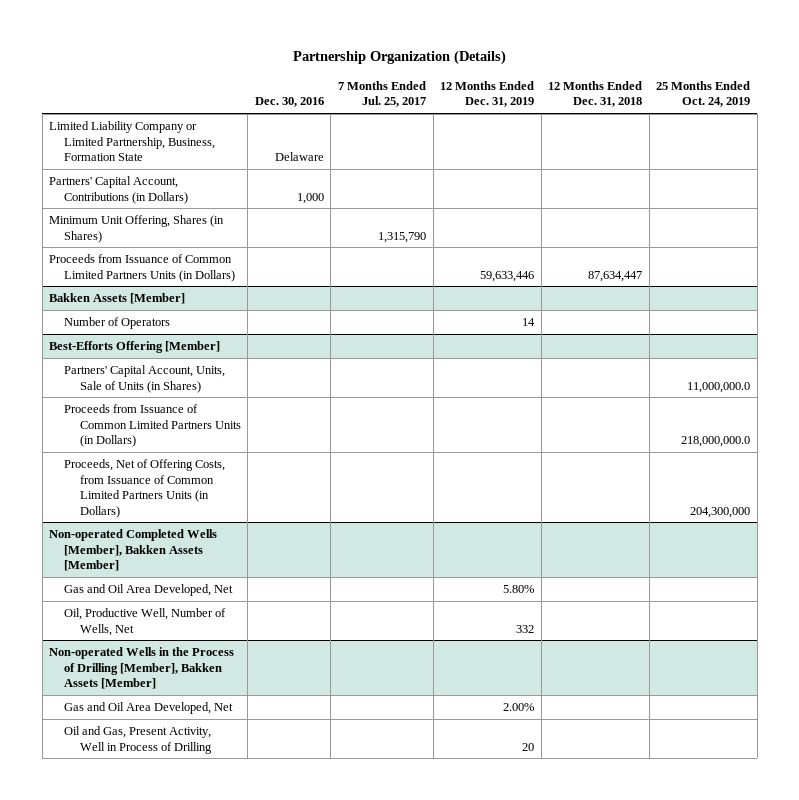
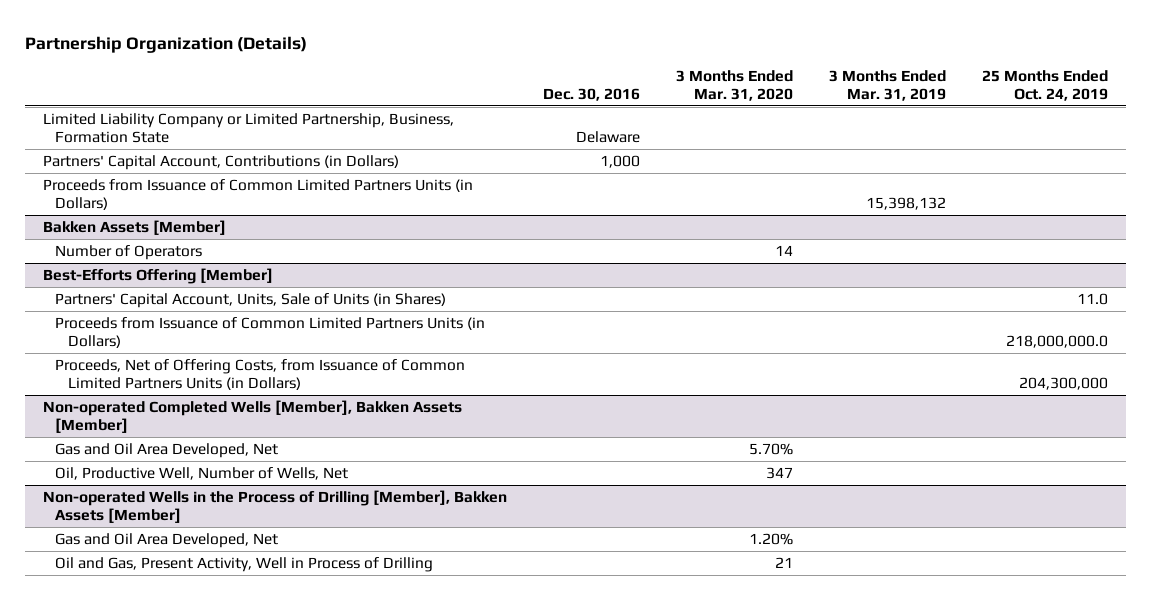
- | Dec. 30, 2016 | 7 Months Ended Jul. 25, 2017 | 12 Months Ended Dec. 31, 2019 | 12 Months Ended Dec. 31, 2018 | 25 Months Ended Oct. 24, 2019
+ | Dec. 30, 2016 | 3 Months Ended Mar. 31, 2020 | 3 Months Ended Mar. 31, 2019 | 25 Months Ended Oct. 24, 2019
- Minimum Unit Offering, Shares (in Shares) | | 1,315,790 | | |
@ Best-Efforts Offering [Member]
- Partners' Capital Account, Units, Sale of Units (in Shares) | | | | | 11,000,000.0
+ Partners' Capital Account, Units, Sale of Units (in Shares) | | | | 11.0

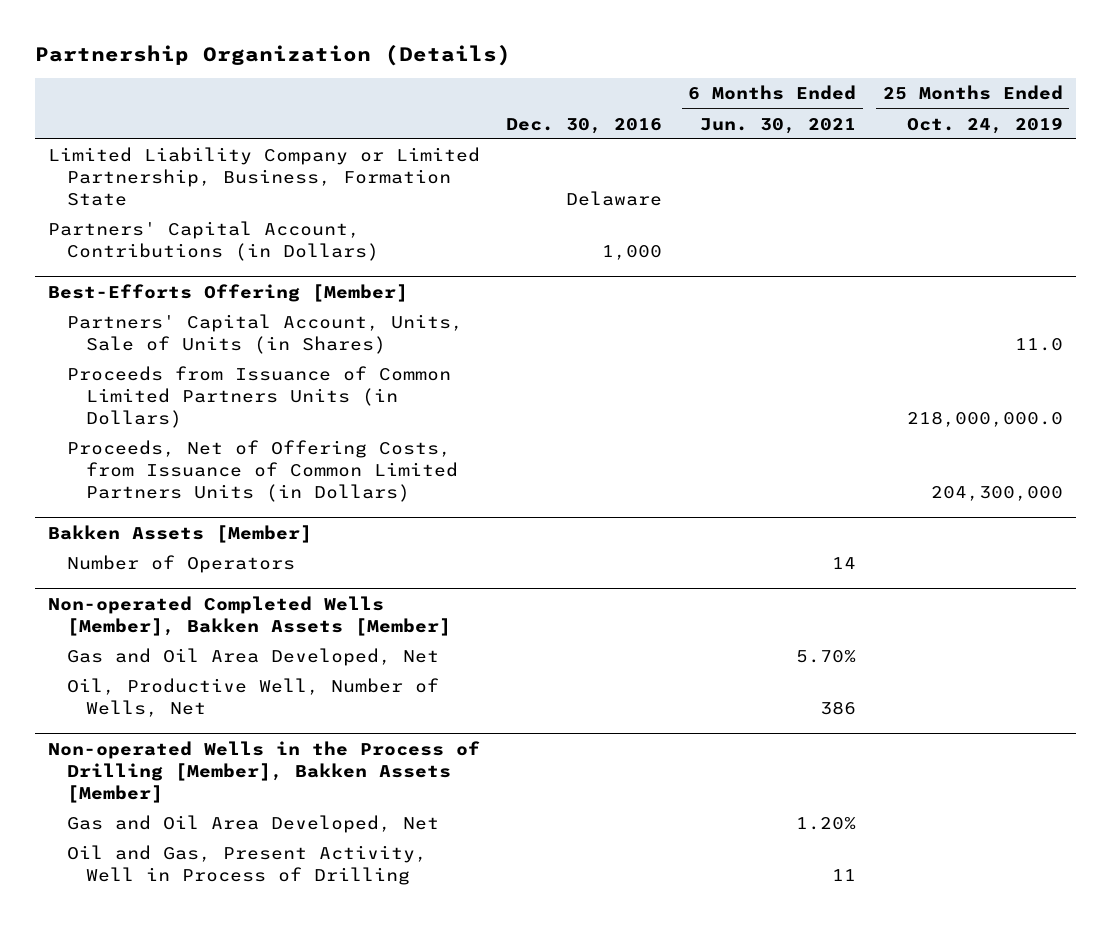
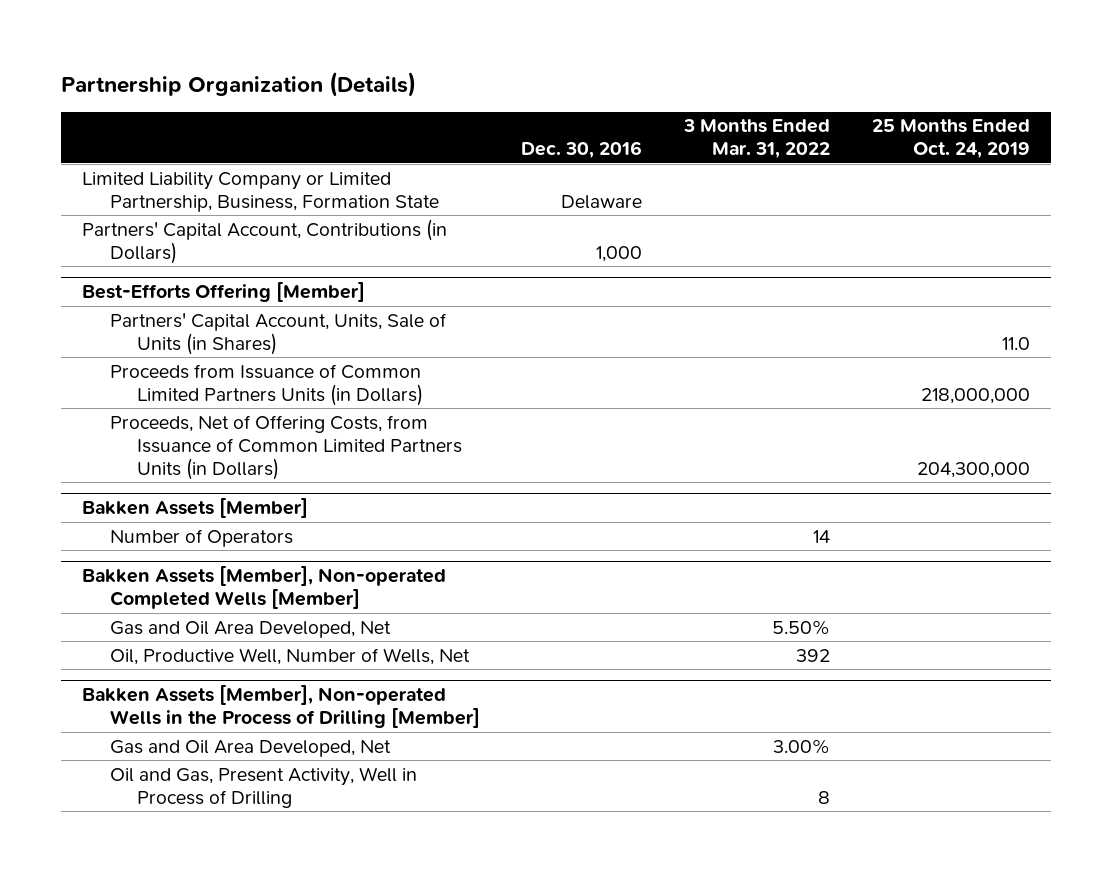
- | Dec. 30, 2016 | 6 Months Ended Jun. 30, 2021 | 25 Months Ended Oct. 24, 2019
+ | Dec. 30, 2016 | 3 Months Ended Mar. 31, 2022 | 25 Months Ended Oct. 24, 2019
@ Best-Efforts Offering [Member]
- Proceeds from Issuance of Common Limited Partners Units (in Dollars) | | | 218,000,000.0
+ Proceeds from Issuance of Common Limited Partners Units (in Dollars) | | | 218,000,000
- Non-operated Completed Wells [Member], Bakken Assets [Member]
+ Bakken Assets [Member], Non-operated Completed Wells [Member]
- Non-operated Wells in the Process of Drilling [Member], Bakken Assets [Member]
+ Bakken Assets [Member], Non-operated Wells in the Process of Drilling [Member]

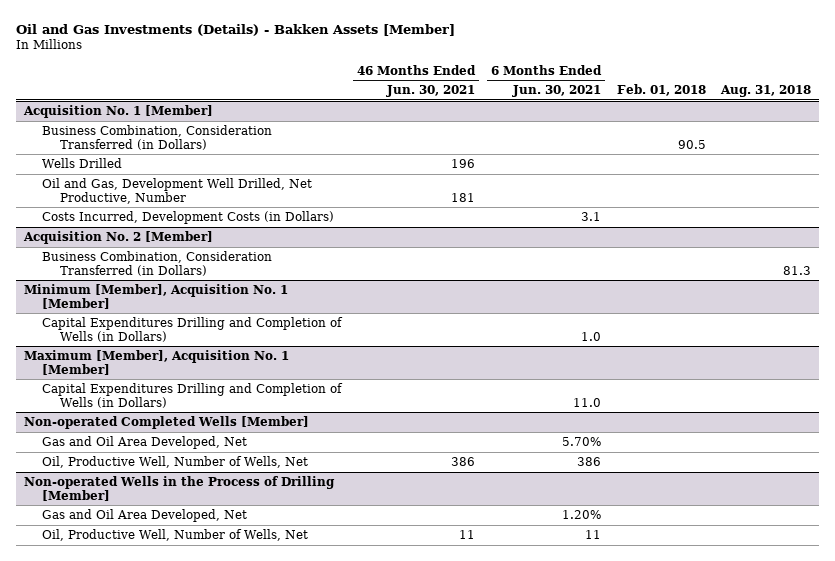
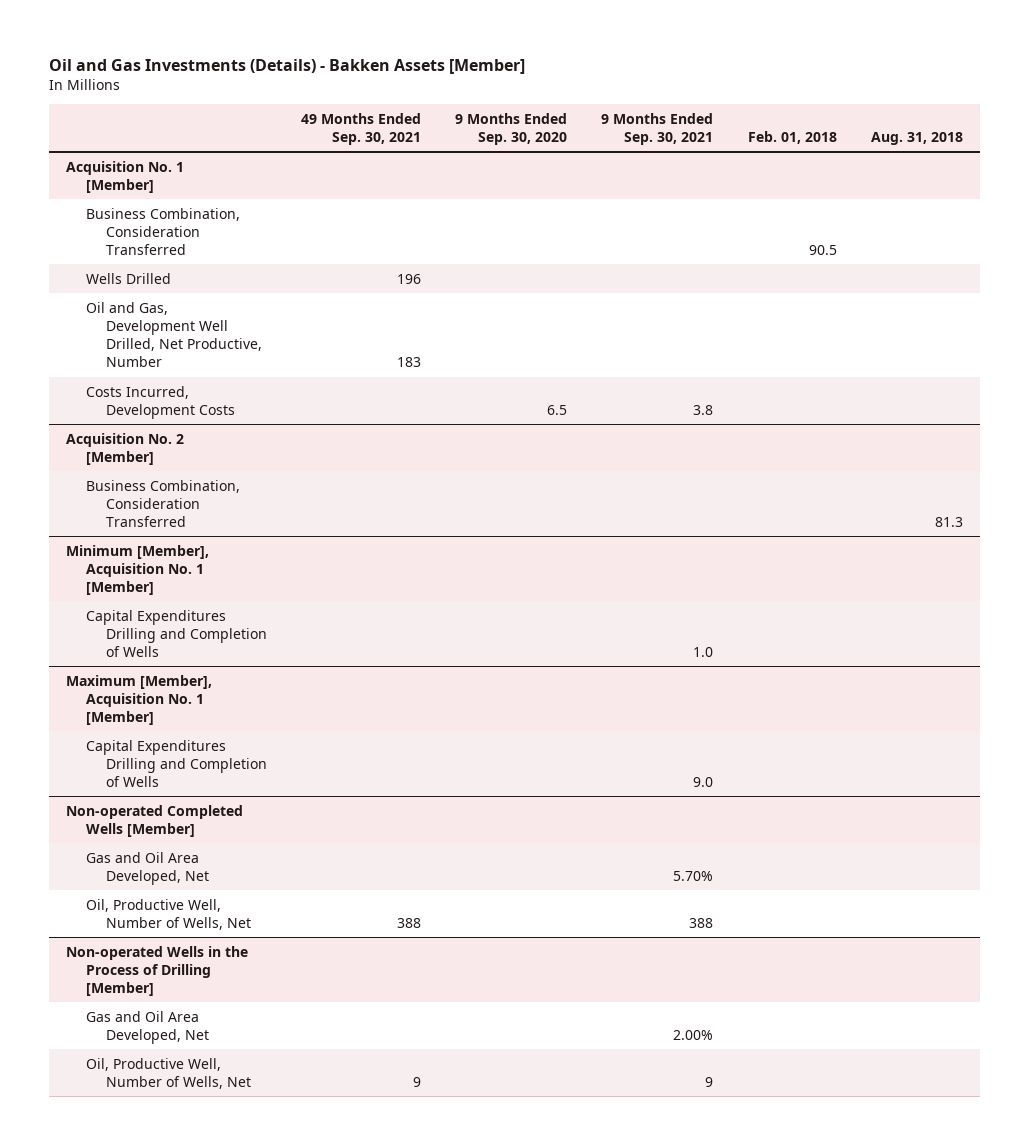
- | 46 Months Ended Jun. 30, 2021 | 6 Months Ended Jun. 30, 2021 | Feb. 01, 2018 | Aug. 31, 2018
+ | 49 Months Ended Sep. 30, 2021 | 9 Months Ended Sep. 30, 2020 | 9 Months Ended Sep. 30, 2021 | Feb. 01, 2018 | Aug. 31, 2018
@ Acquisition No. 1 [Member]
- Business Combination, Consideration Transferred (in Dollars) | | | 90.5 |
+ Business Combination, Consideration Transferred | | | | 90.5 |
- Costs Incurred, Development Costs (in Dollars) | | 3.1 | |
+ Costs Incurred, Development Costs | | 6.5 | 3.8 | |
@ Acquisition No. 2 [Member]
- Business Combination, Consideration Transferred (in Dollars) | | | | 81.3
+ Business Combination, Consideration Transferred | | | | | 81.3
@ Minimum [Member], Acquisition No. 1 [Member]
- Capital Expenditures Drilling and Completion of Wells (in Dollars) | | 1.0 | |
+ Capital Expenditures Drilling and Completion of Wells | | | 1.0 | |
@ Maximum [Member], Acquisition No. 1 [Member]
- Capital Expenditures Drilling and Completion of Wells (in Dollars) | | 11.0 | |
+ Capital Expenditures Drilling and Completion of Wells | | | 9.0 | |

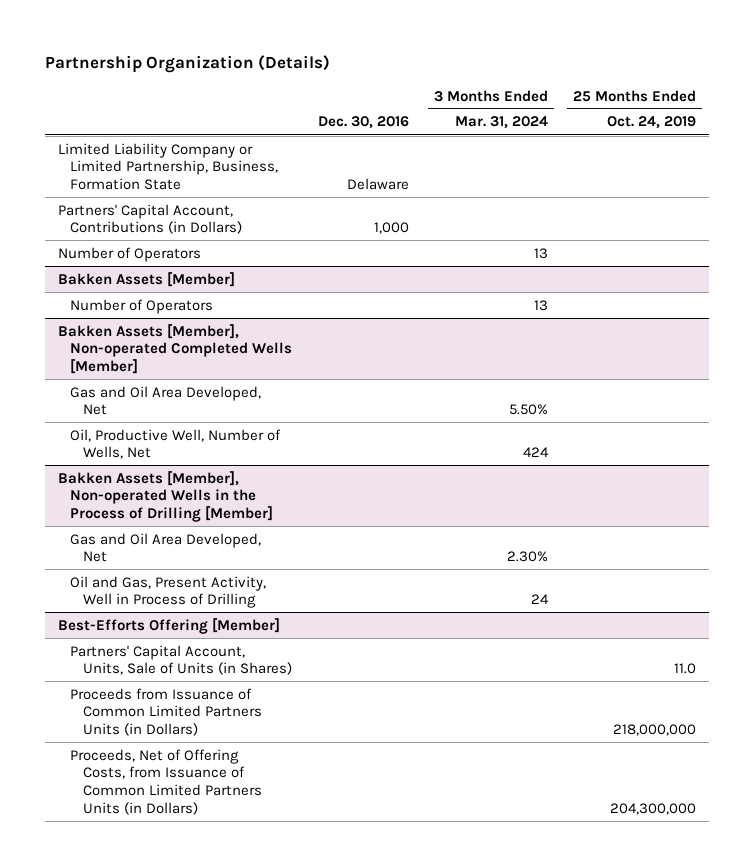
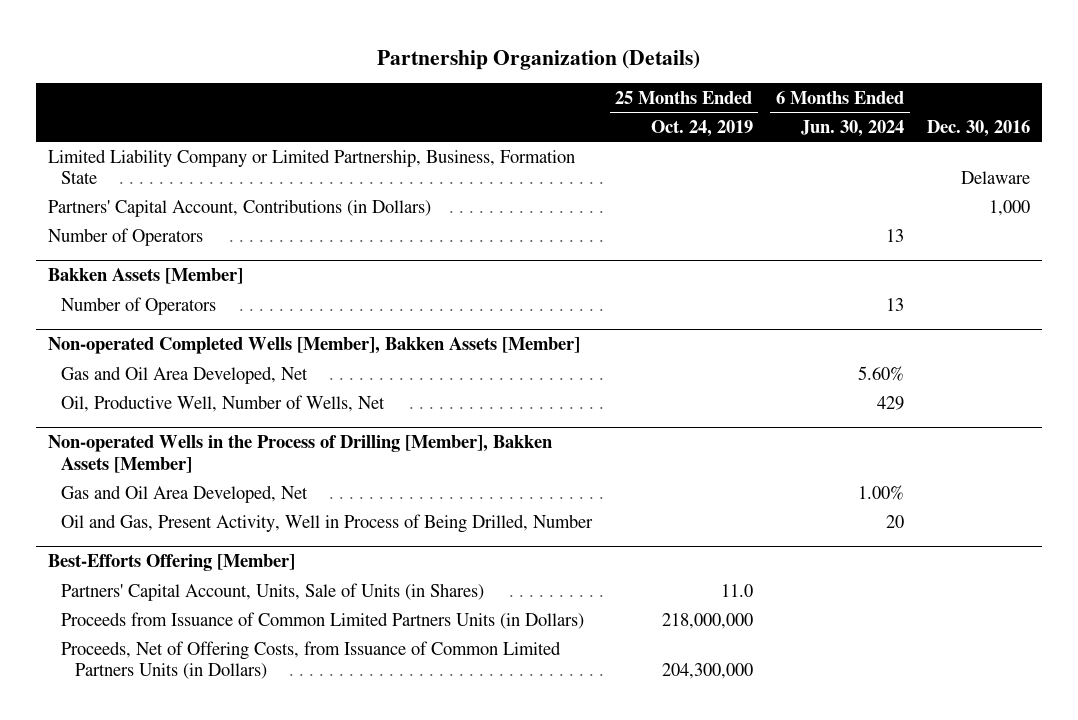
- | Dec. 30, 2016 | 3 Months Ended Mar. 31, 2024 | 25 Months Ended Oct. 24, 2019
+ | 25 Months Ended Oct. 24, 2019 | 6 Months Ended Jun. 30, 2024 | Dec. 30, 2016
- Bakken Assets [Member], Non-operated Completed Wells [Member]
+ Non-operated Completed Wells [Member], Bakken Assets [Member]
- Bakken Assets [Member], Non-operated Wells in the Process of Drilling [Member]
+ Non-operated Wells in the Process of Drilling [Member], Bakken Assets [Member]
- Oil and Gas, Present Activity, Well in Process of Drilling | | 24 |
+ Oil and Gas, Present Activity, Well in Process of Being Drilled, Number | | 20 |

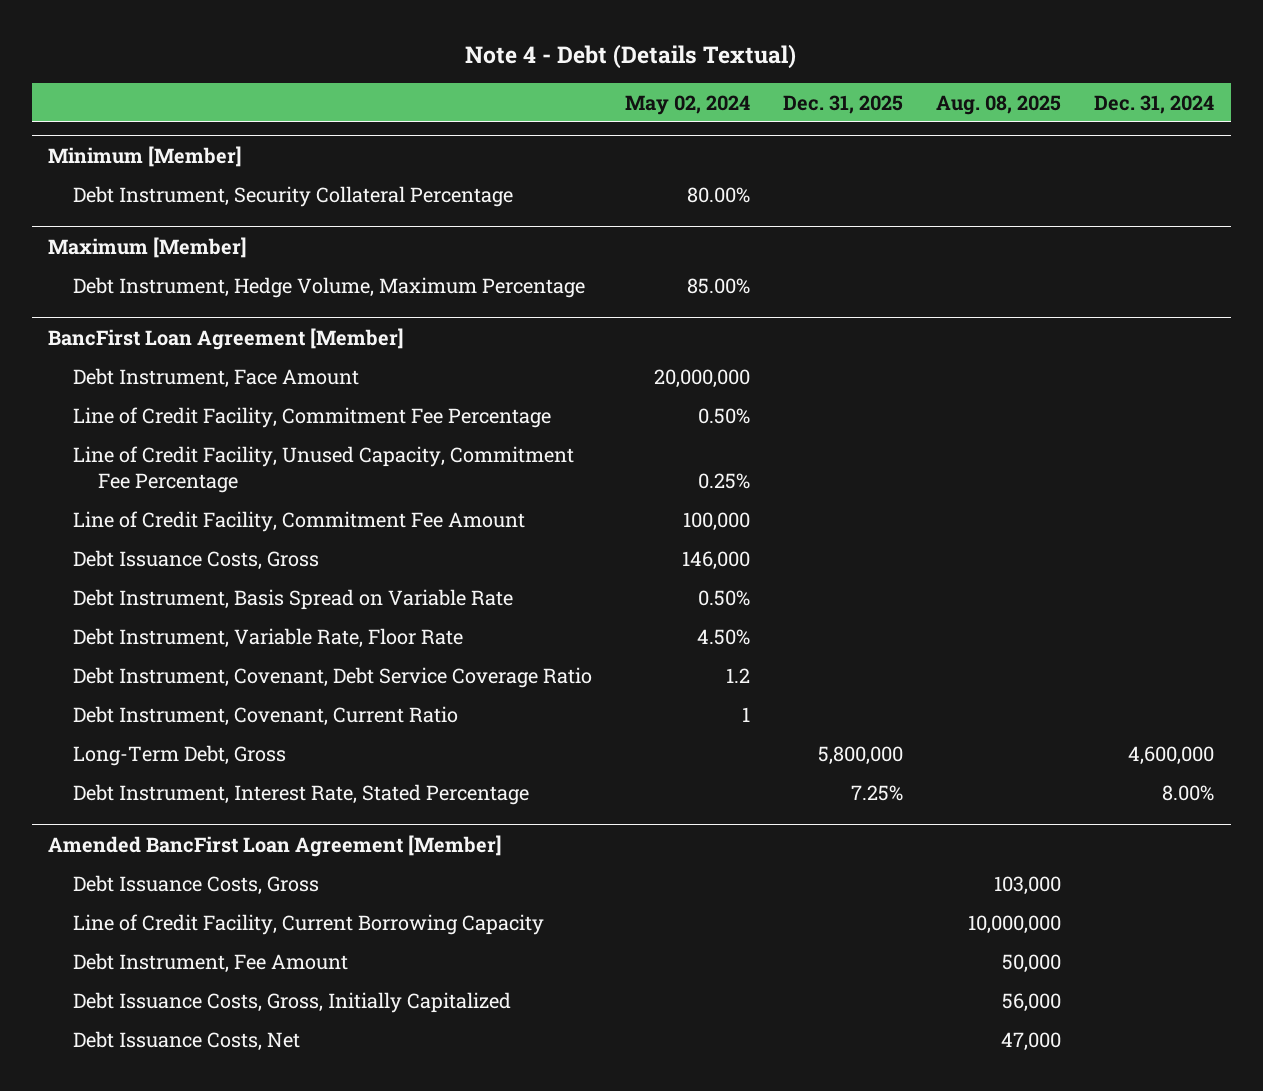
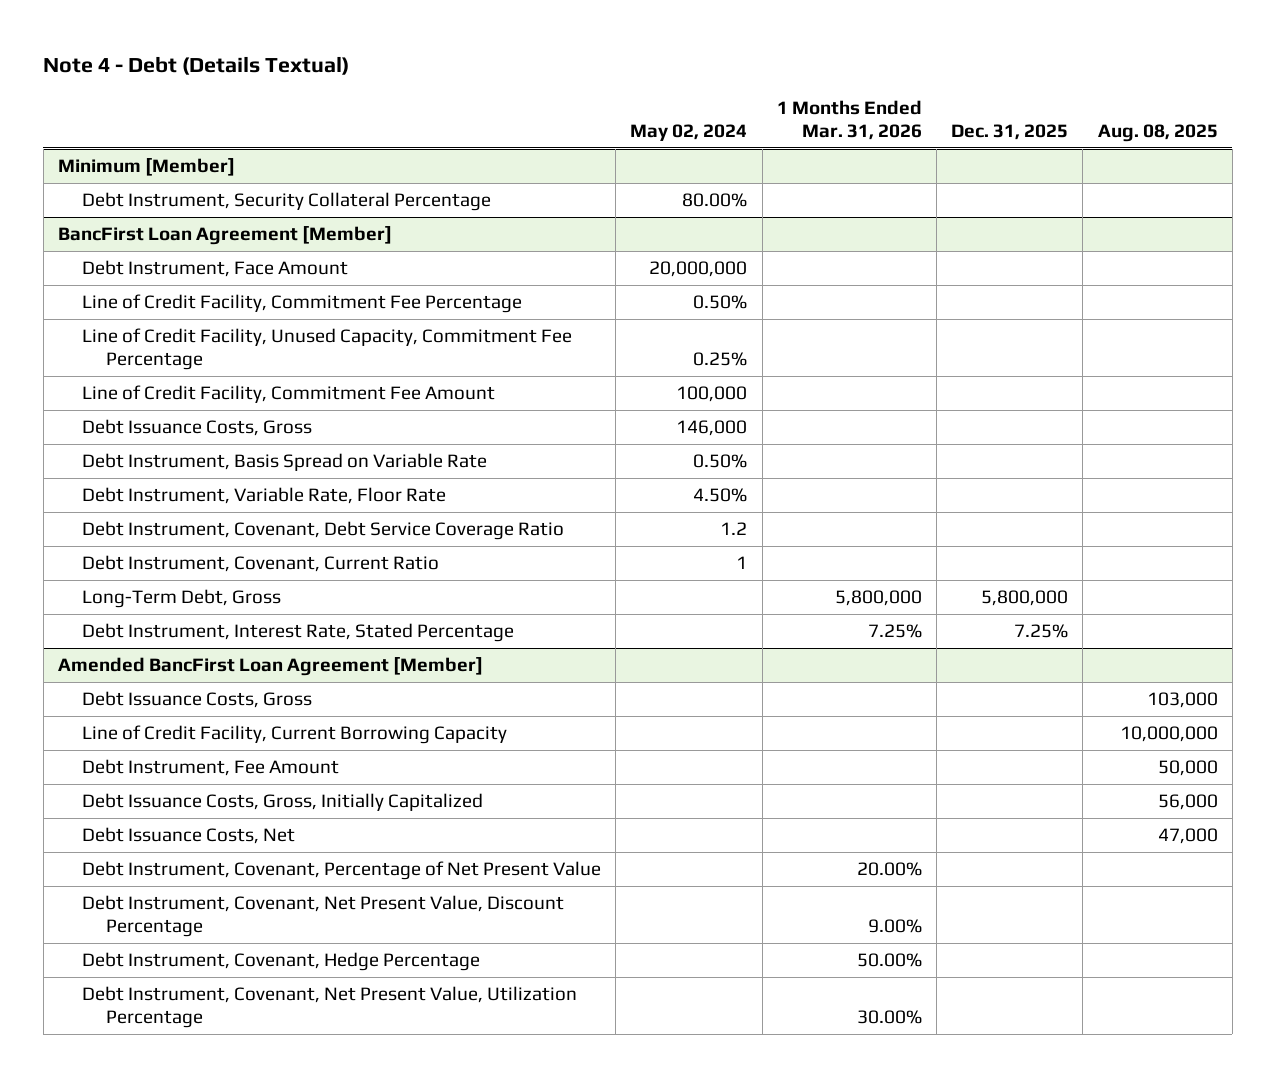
- | May 02, 2024 | Dec. 31, 2025 | Aug. 08, 2025 | Dec. 31, 2024
+ | May 02, 2024 | 1 Months Ended Mar. 31, 2026 | Dec. 31, 2025 | Aug. 08, 2025
- Maximum [Member]
- Debt Instrument, Hedge Volume, Maximum Percentage | 85.00% | | |
@ Amended BancFirst Loan Agreement [Member]
+ Debt Instrument, Covenant, Percentage of Net Present Value | | 20.00% | |
+ Debt Instrument, Covenant, Net Present Value, Discount Percentage | | 9.00% | |
+ Debt Instrument, Covenant, Hedge Percentage | | 50.00% | |
+ Debt Instrument, Covenant, Net Present Value, Utilization Percentage | | 30.00% | |

